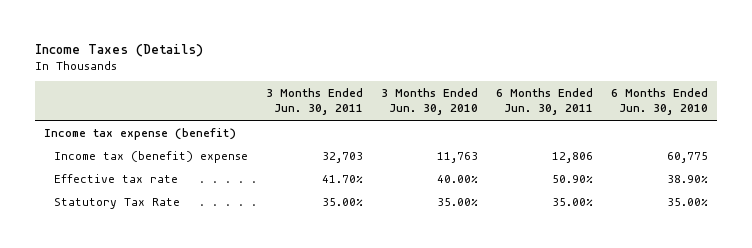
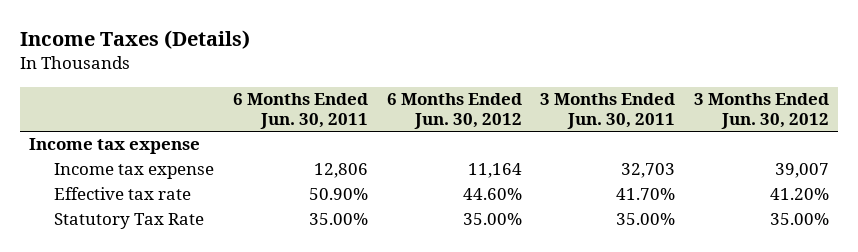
- | 3 Months Ended Jun. 30, 2011 | 3 Months Ended Jun. 30, 2010 | 6 Months Ended Jun. 30, 2011 | 6 Months Ended Jun. 30, 2010
+ | 6 Months Ended Jun. 30, 2011 | 6 Months Ended Jun. 30, 2012 | 3 Months Ended Jun. 30, 2011 | 3 Months Ended Jun. 30, 2012
- Income tax expense (benefit)
- Income tax (benefit) expense | 32,703 | 11,763 | 12,806 | 60,775
+ Income tax expense
+ Income tax expense | 12,806 | 11,164 | 32,703 | 39,007

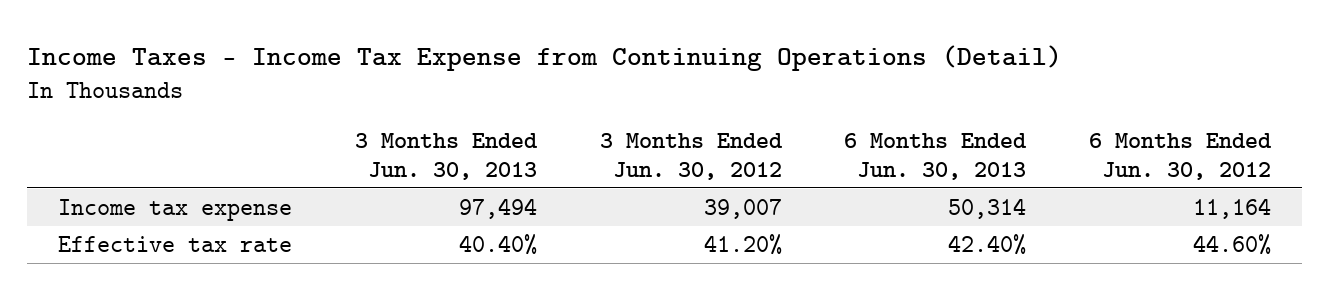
- Income Taxes (Details)
+ Income Taxes - Income Tax Expense from Continuing Operations (Detail)
- | 6 Months Ended Jun. 30, 2011 | 6 Months Ended Jun. 30, 2012 | 3 Months Ended Jun. 30, 2011 | 3 Months Ended Jun. 30, 2012
+ | 3 Months Ended Jun. 30, 2013 | 3 Months Ended Jun. 30, 2012 | 6 Months Ended Jun. 30, 2013 | 6 Months Ended Jun. 30, 2012
- Income tax expense
- Statutory Tax Rate | 35.00% | 35.00% | 35.00% | 35.00%

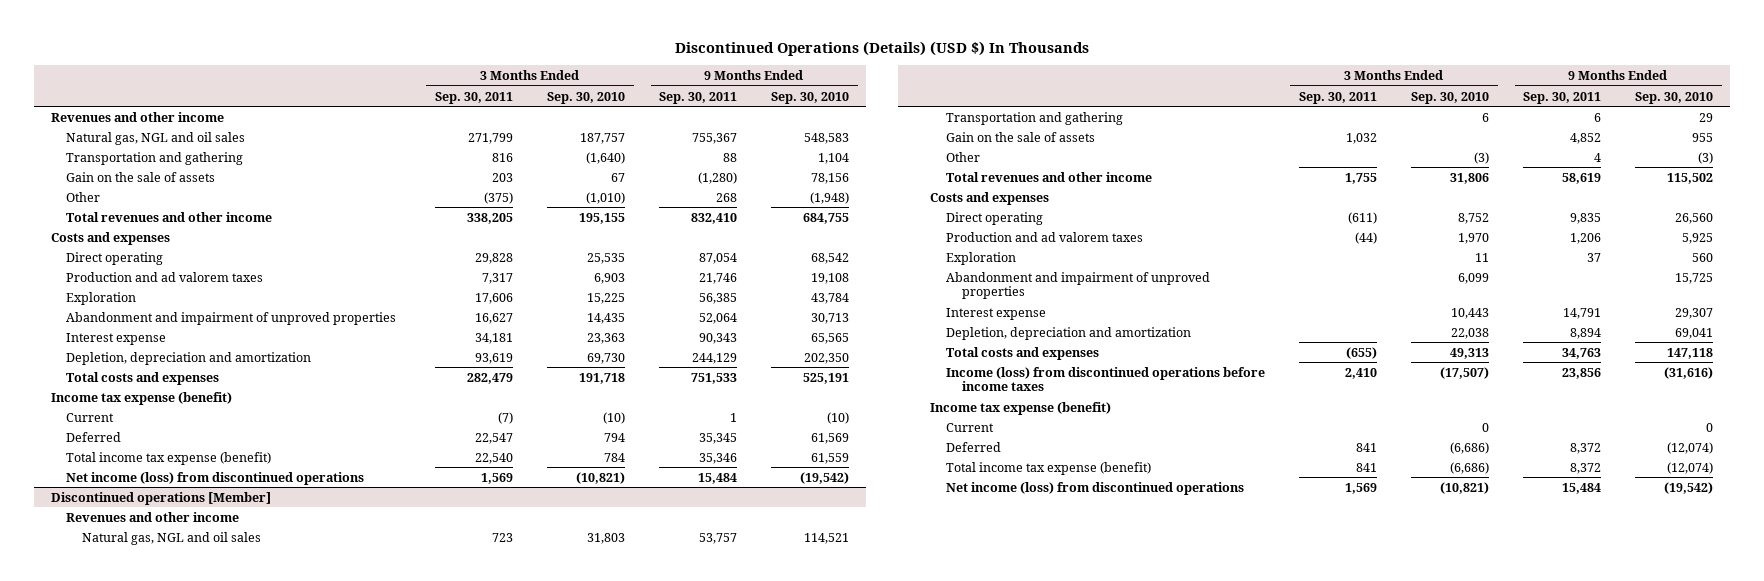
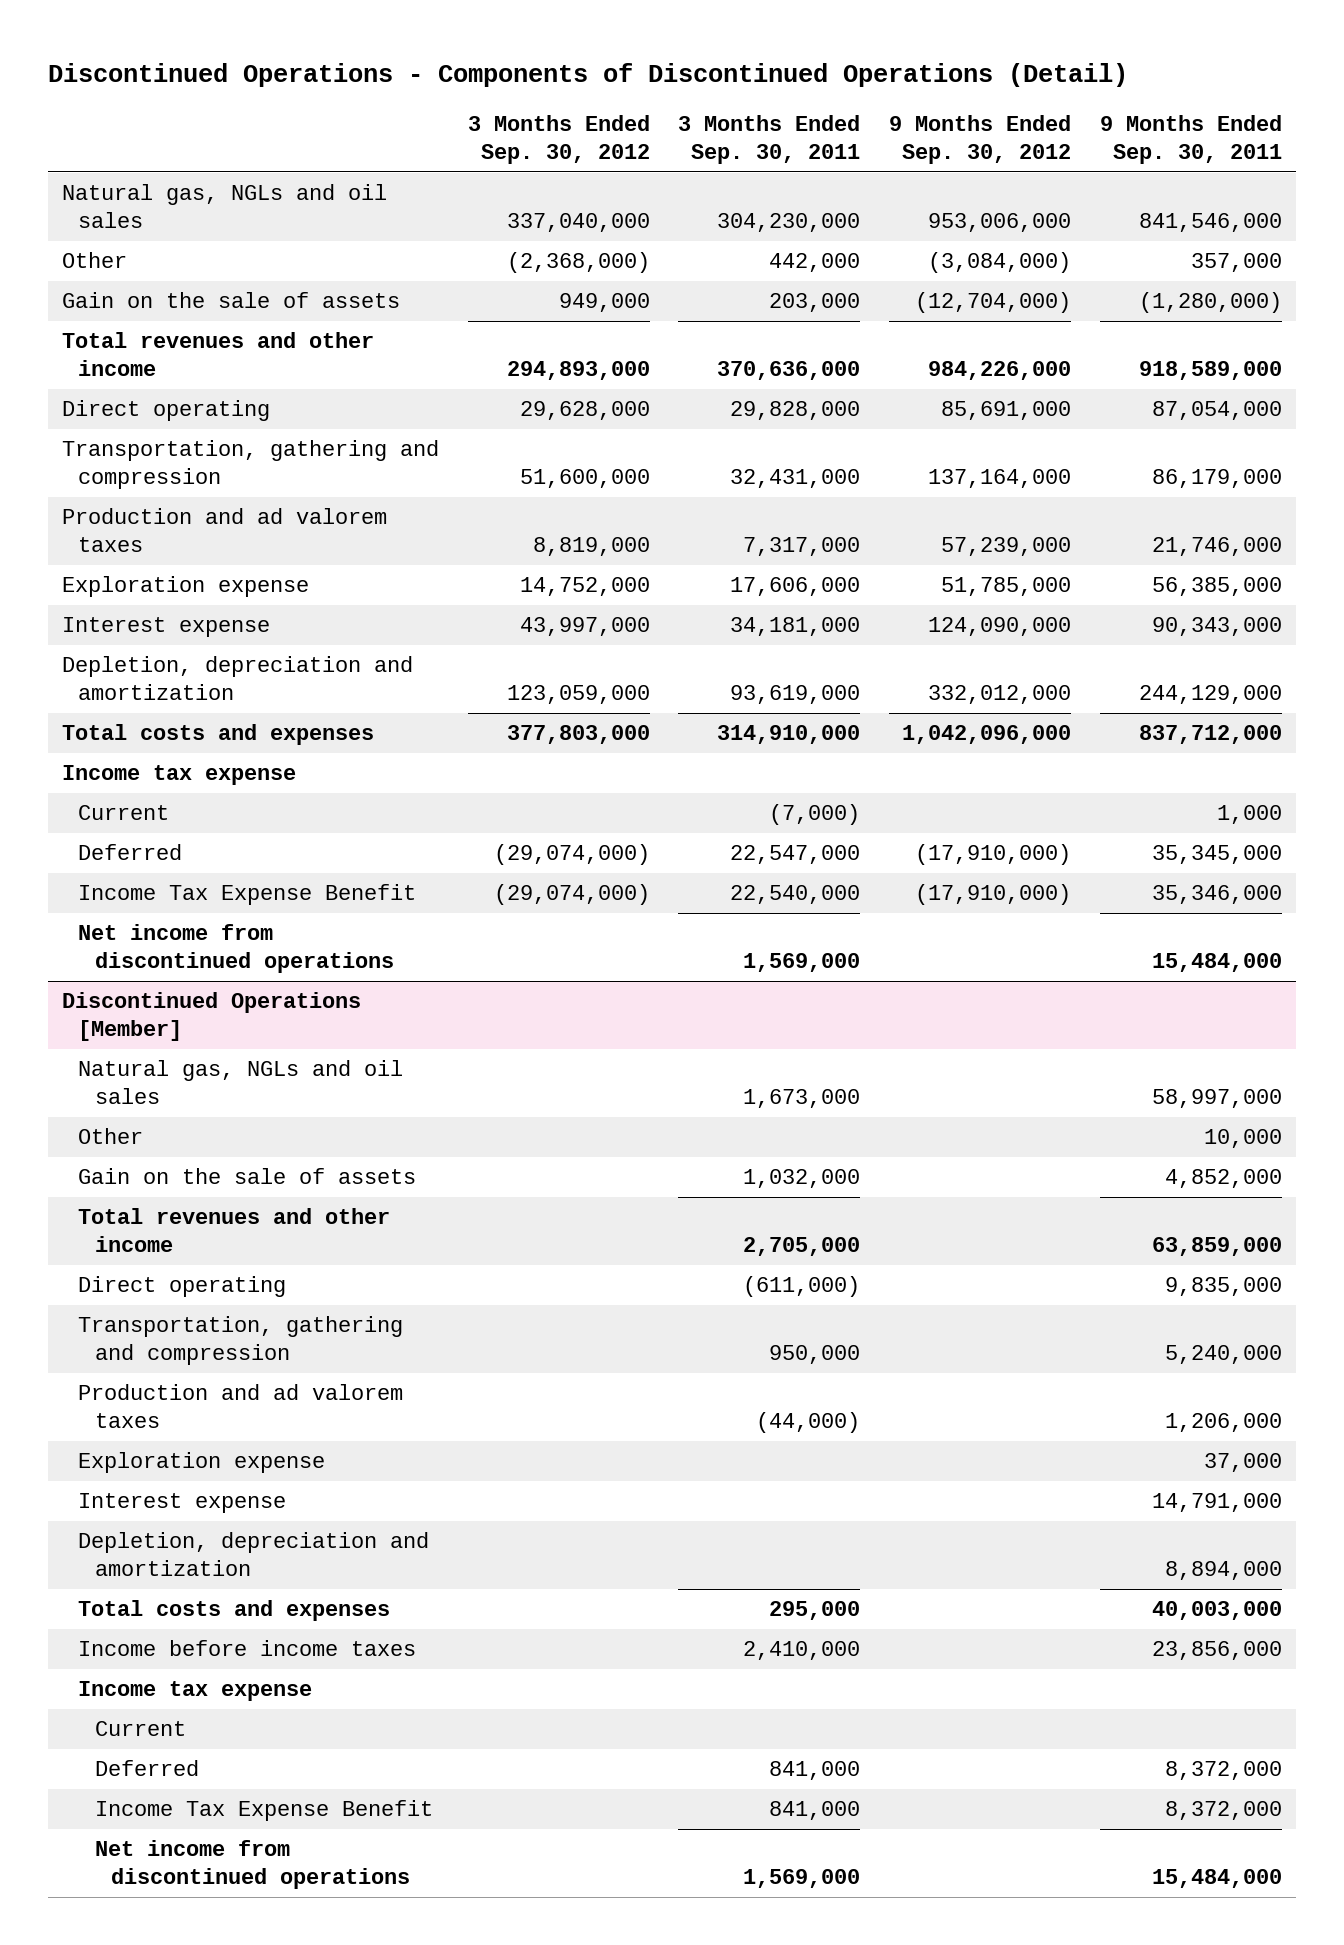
- Discontinued Operations (Details) (USD $) In Thousands
+ Discontinued Operations - Components of Discontinued Operations (Detail)
- | 3 Months Ended Sep. 30, 2011 | 3 Months Ended Sep. 30, 2010 | 9 Months Ended Sep. 30, 2011 | 9 Months Ended Sep. 30, 2010
+ | 3 Months Ended Sep. 30, 2012 | 3 Months Ended Sep. 30, 2011 | 9 Months Ended Sep. 30, 2012 | 9 Months Ended Sep. 30, 2011
- Revenues and other income
- Natural gas, NGL and oil sales | 271,799 | 187,757 | 755,367 | 548,583
- Transportation and gathering | 816 | (1,640) | 88 | 1,104
- Gain on the sale of assets | 203 | 67 | (1,280) | 78,156
- Other | (375) | (1,010) | 268 | (1,948)
- Total revenues and other income | 338,205 | 195,155 | 832,410 | 684,755
- Costs and expenses
- Direct operating | 29,828 | 25,535 | 87,054 | 68,542
- Production and ad valorem taxes | 7,317 | 6,903 | 21,746 | 19,108
- Exploration | 17,606 | 15,225 | 56,385 | 43,784
- Abandonment and impairment of unproved properties | 16,627 | 14,435 | 52,064 | 30,713
- Interest expense | 34,181 | 23,363 | 90,343 | 65,565
- Depletion, depreciation and amortization | 93,619 | 69,730 | 244,129 | 202,350
- Total costs and expenses | 282,479 | 191,718 | 751,533 | 525,191
- Income tax expense (benefit)
- Current | (7) | (10) | 1 | (10)
- Deferred | 22,547 | 794 | 35,345 | 61,569
- Total income tax expense (benefit) | 22,540 | 784 | 35,346 | 61,559
- Net income (loss) from discontinued operations | 1,569 | (10,821) | 15,484 | (19,542)
- Discontinued operations [Member]
- Revenues and other income
- Natural gas, NGL and oil sales | 723 | 31,803 | 53,757 | 114,521
- Transportation and gathering | | 6 | 6 | 29
- Gain on the sale of assets | 1,032 | | 4,852 | 955
- Other | | (3) | 4 | (3)
- Total revenues and other income | 1,755 | 31,806 | 58,619 | 115,502
- Costs and expenses
- Direct operating | (611) | 8,752 | 9,835 | 26,560
- Production and ad valorem taxes | (44) | 1,970 | 1,206 | 5,925
- Exploration | | 11 | 37 | 560
- Abandonment and impairment of unproved properties | | 6,099 | | 15,725
- Interest expense | | 10,443 | 14,791 | 29,307
- Depletion, depreciation and amortization | | 22,038 | 8,894 | 69,041
- Total costs and expenses | (655) | 49,313 | 34,763 | 147,118
- Income (loss) from discontinued operations before income taxes | 2,410 | (17,507) | 23,856 | (31,616)
- Income tax expense (benefit)
+ Natural gas, NGLs and oil sales | 337,040,000 | 304,230,000 | 953,006,000 | 841,546,000
+ Other | (2,368,000) | 442,000 | (3,084,000) | 357,000
+ Gain on the sale of assets | 949,000 | 203,000 | (12,704,000) | (1,280,000)
+ Total revenues and other income | 294,893,000 | 370,636,000 | 984,226,000 | 918,589,000
+ Direct operating | 29,628,000 | 29,828,000 | 85,691,000 | 87,054,000
+ Transportation, gathering and compression | 51,600,000 | 32,431,000 | 137,164,000 | 86,179,000
+ Production and ad valorem taxes | 8,819,000 | 7,317,000 | 57,239,000 | 21,746,000
+ Exploration expense | 14,752,000 | 17,606,000 | 51,785,000 | 56,385,000
+ Interest expense | 43,997,000 | 34,181,000 | 124,090,000 | 90,343,000
+ Depletion, depreciation and amortization | 123,059,000 | 93,619,000 | 332,012,000 | 244,129,000
+ Total costs and expenses | 377,803,000 | 314,910,000 | 1,042,096,000 | 837,712,000
+ Income tax expense
+ Current | | (7,000) | | 1,000
+ Deferred | (29,074,000) | 22,547,000 | (17,910,000) | 35,345,000
+ Income Tax Expense Benefit | (29,074,000) | 22,540,000 | (17,910,000) | 35,346,000
+ Net income from discontinued operations | | 1,569,000 | | 15,484,000
+ Discontinued Operations [Member]
+ Natural gas, NGLs and oil sales | | 1,673,000 | | 58,997,000
+ Other | | | | 10,000
+ Gain on the sale of assets | | 1,032,000 | | 4,852,000
+ Total revenues and other income | | 2,705,000 | | 63,859,000
+ Direct operating | | (611,000) | | 9,835,000
+ Transportation, gathering and compression | | 950,000 | | 5,240,000
+ Production and ad valorem taxes | | (44,000) | | 1,206,000
+ Exploration expense | | | | 37,000
+ Interest expense | | | | 14,791,000
+ Depletion, depreciation and amortization | | | | 8,894,000
+ Total costs and expenses | | 295,000 | | 40,003,000
+ Income before income taxes | | 2,410,000 | | 23,856,000
+ Income tax expense
- Deferred | 841 | (6,686) | 8,372 | (12,074)
- Total income tax expense (benefit) | 841 | (6,686) | 8,372 | (12,074)
- Net income (loss) from discontinued operations | 1,569 | (10,821) | 15,484 | (19,542)
+ Deferred | | 841,000 | | 8,372,000
+ Income Tax Expense Benefit | | 841,000 | | 8,372,000
+ Net income from discontinued operations | | 1,569,000 | | 15,484,000

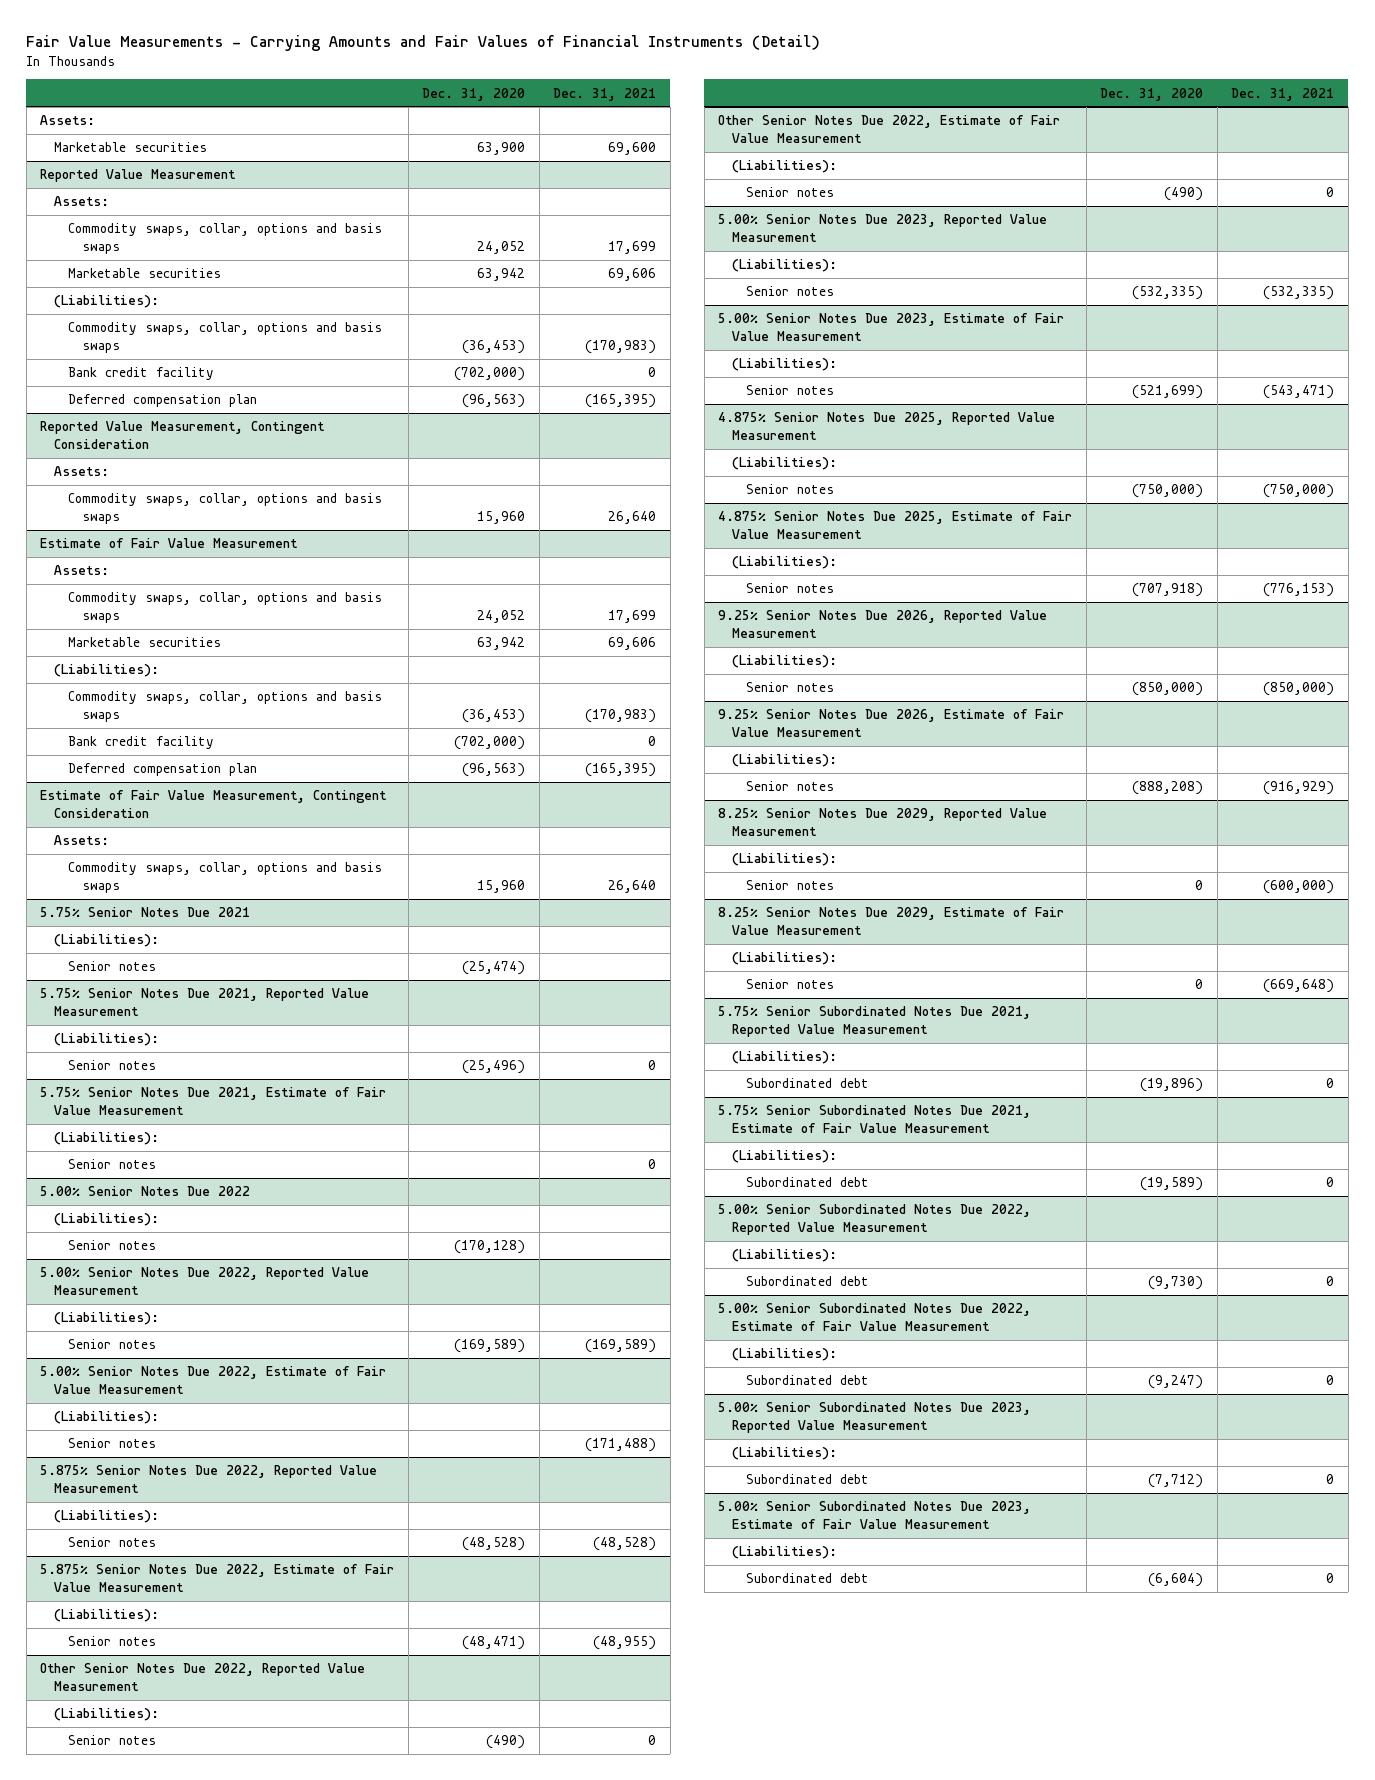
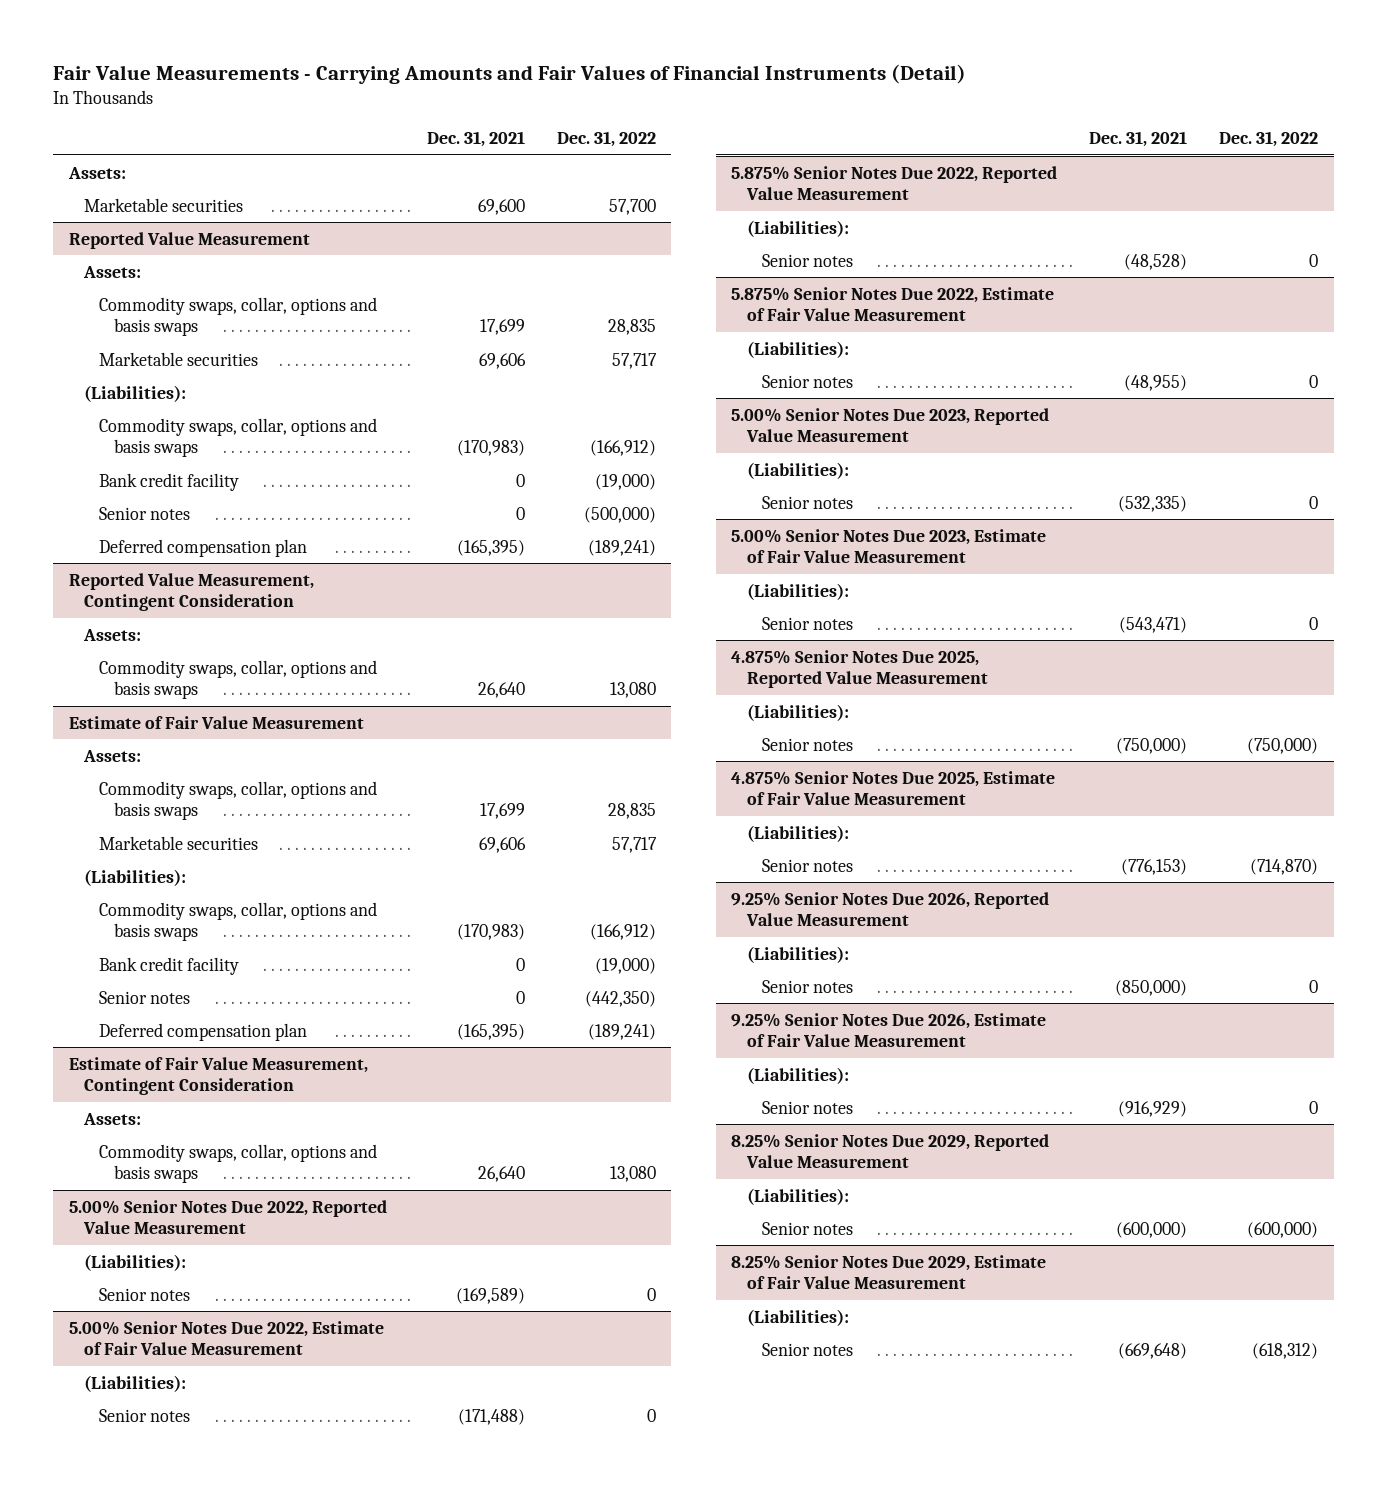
- | Dec. 31, 2020 | Dec. 31, 2021
+ | Dec. 31, 2021 | Dec. 31, 2022
@ Reported Value Measurement
+ Senior notes | 0 | (500,000)
@ Estimate of Fair Value Measurement
+ Senior notes | 0 | (442,350)
- 5.75% Senior Notes Due 2021
- (Liabilities):
- Senior notes | (25,474) |
- 5.75% Senior Notes Due 2021, Reported Value Measurement
- (Liabilities):
- Senior notes | (25,496) | 0
- 5.75% Senior Notes Due 2021, Estimate of Fair Value Measurement
- (Liabilities):
- Senior notes | | 0
- 5.00% Senior Notes Due 2022
- (Liabilities):
- Senior notes | (170,128) |
- Other Senior Notes Due 2022, Reported Value Measurement
- (Liabilities):
- Senior notes | (490) | 0
- Other Senior Notes Due 2022, Estimate of Fair Value Measurement
- (Liabilities):
- Senior notes | (490) | 0
- 5.75% Senior Subordinated Notes Due 2021, Reported Value Measurement
- (Liabilities):
- Subordinated debt | (19,896) | 0
- 5.75% Senior Subordinated Notes Due 2021, Estimate of Fair Value Measurement
- (Liabilities):
- Subordinated debt | (19,589) | 0
- 5.00% Senior Subordinated Notes Due 2022, Reported Value Measurement
- (Liabilities):
- Subordinated debt | (9,730) | 0
- 5.00% Senior Subordinated Notes Due 2022, Estimate of Fair Value Measurement
- (Liabilities):
- Subordinated debt | (9,247) | 0
- 5.00% Senior Subordinated Notes Due 2023, Reported Value Measurement
- (Liabilities):
- Subordinated debt | (7,712) | 0
- 5.00% Senior Subordinated Notes Due 2023, Estimate of Fair Value Measurement
- (Liabilities):
- Subordinated debt | (6,604) | 0

